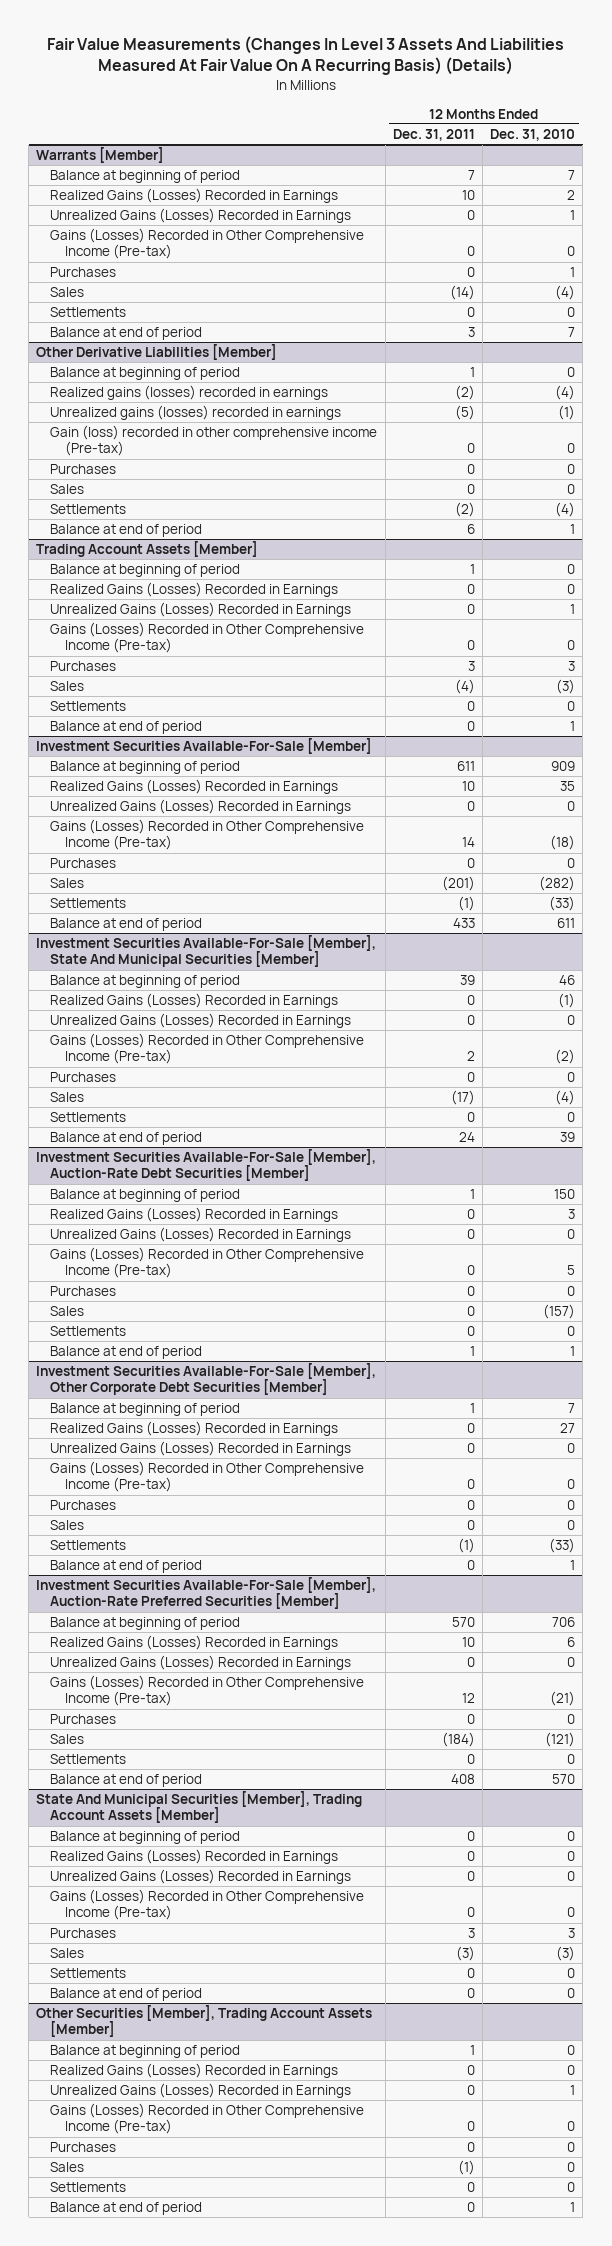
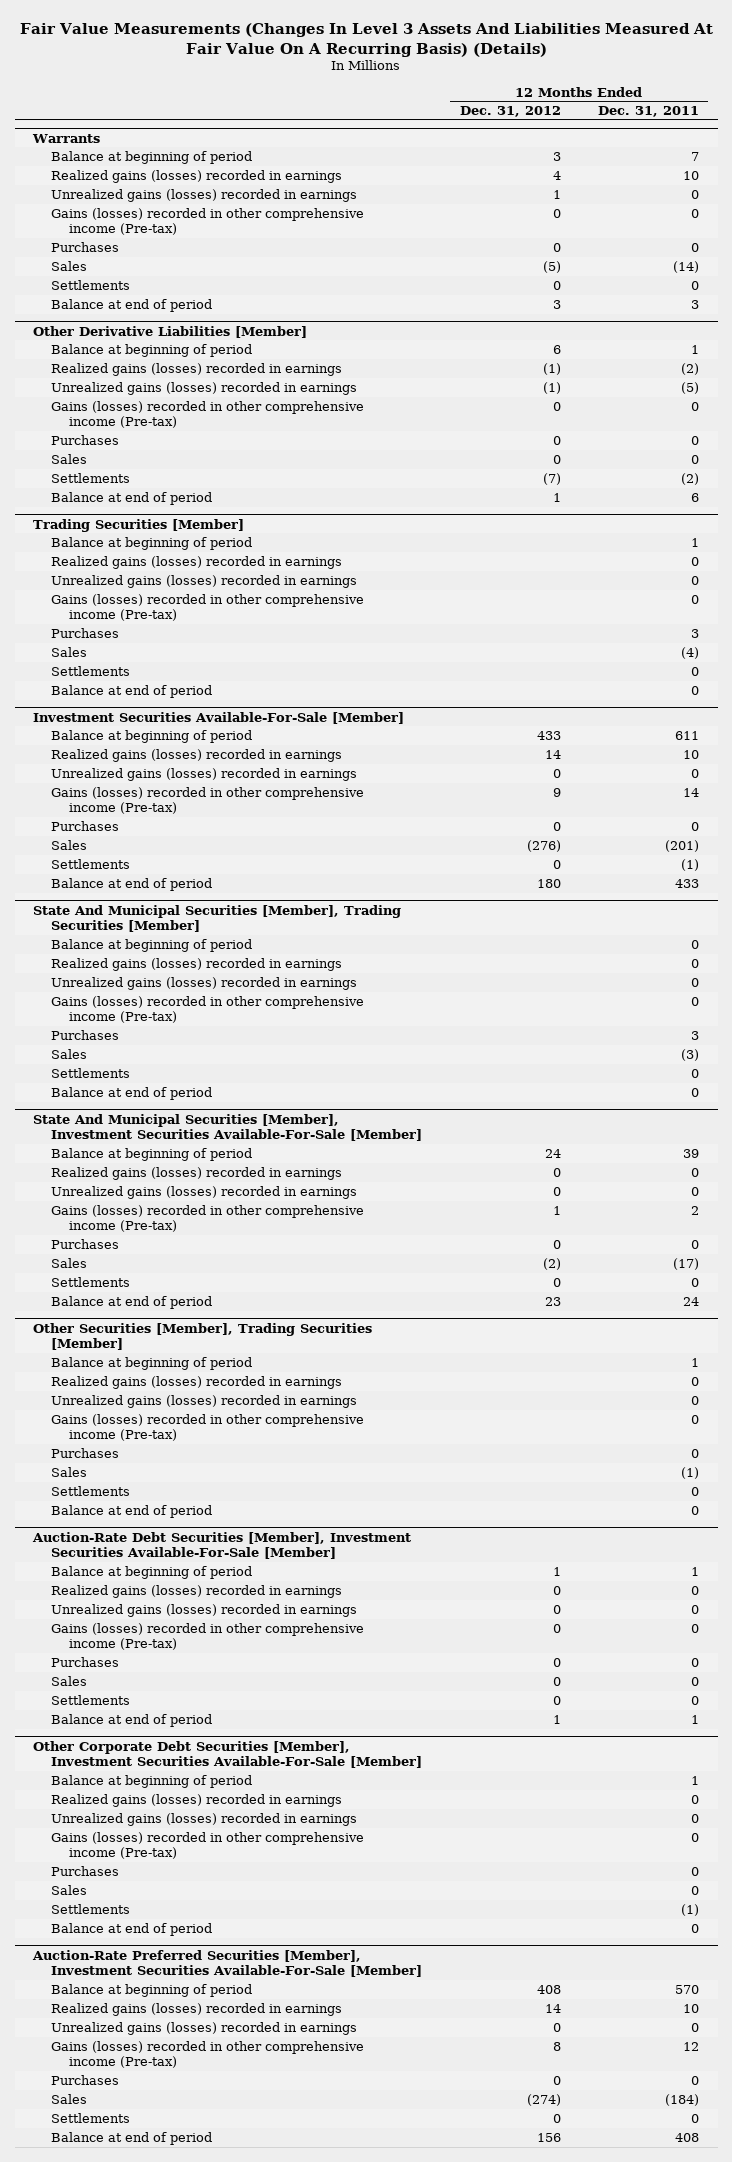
- | 12 Months Ended Dec. 31, 2011 | 12 Months Ended Dec. 31, 2010
+ | 12 Months Ended Dec. 31, 2012 | 12 Months Ended Dec. 31, 2011
- Warrants [Member]
+ Warrants
- Realized Gains (Losses) Recorded in Earnings | 10 | 2
- Unrealized Gains (Losses) Recorded in Earnings | 0 | 1
- Gains (Losses) Recorded in Other Comprehensive Income (Pre-tax) | 0 | 0
+ Realized gains (losses) recorded in earnings | 4 | 10
+ Unrealized gains (losses) recorded in earnings | 1 | 0
+ Gains (losses) recorded in other comprehensive income (Pre-tax) | 0 | 0
@ Other Derivative Liabilities [Member]
- Gain (loss) recorded in other comprehensive income (Pre-tax) | 0 | 0
+ Gains (losses) recorded in other comprehensive income (Pre-tax) | 0 | 0
- Trading Account Assets [Member]
+ Trading Securities [Member]
- Realized Gains (Losses) Recorded in Earnings | 0 | 0
- Unrealized Gains (Losses) Recorded in Earnings | 0 | 1
- Gains (Losses) Recorded in Other Comprehensive Income (Pre-tax) | 0 | 0
+ Realized gains (losses) recorded in earnings | | 0
+ Unrealized gains (losses) recorded in earnings | | 0
+ Gains (losses) recorded in other comprehensive income (Pre-tax) | | 0
@ Investment Securities Available-For-Sale [Member]
- Realized Gains (Losses) Recorded in Earnings | 10 | 35
- Unrealized Gains (Losses) Recorded in Earnings | 0 | 0
- Gains (Losses) Recorded in Other Comprehensive Income (Pre-tax) | 14 | (18)
+ Realized gains (losses) recorded in earnings | 14 | 10
+ Unrealized gains (losses) recorded in earnings | 0 | 0
+ Gains (losses) recorded in other comprehensive income (Pre-tax) | 9 | 14
- Investment Securities Available-For-Sale [Member], State And Municipal Securities [Member]
+ State And Municipal Securities [Member], Trading Securities [Member]
+ Balance at beginning of period | | 0
+ Realized gains (losses) recorded in earnings | | 0
+ Unrealized gains (losses) recorded in earnings | | 0
+ Gains (losses) recorded in other comprehensive income (Pre-tax) | | 0
+ Purchases | | 3
+ Sales | | (3)
+ Settlements | | 0
+ Balance at end of period | | 0
+ State And Municipal Securities [Member], Investment Securities Available-For-Sale [Member]
- Realized Gains (Losses) Recorded in Earnings | 0 | (1)
- Unrealized Gains (Losses) Recorded in Earnings | 0 | 0
- Gains (Losses) Recorded in Other Comprehensive Income (Pre-tax) | 2 | (2)
+ Realized gains (losses) recorded in earnings | 0 | 0
+ Unrealized gains (losses) recorded in earnings | 0 | 0
+ Gains (losses) recorded in other comprehensive income (Pre-tax) | 1 | 2
- Investment Securities Available-For-Sale [Member], Auction-Rate Debt Securities [Member]
+ Other Securities [Member], Trading Securities [Member]
- Realized Gains (Losses) Recorded in Earnings | 0 | 3
- Unrealized Gains (Losses) Recorded in Earnings | 0 | 0
- Gains (Losses) Recorded in Other Comprehensive Income (Pre-tax) | 0 | 5
+ Realized gains (losses) recorded in earnings | | 0
+ Unrealized gains (losses) recorded in earnings | | 0
+ Gains (losses) recorded in other comprehensive income (Pre-tax) | | 0
+ Sales | | (1)
+ Settlements | | 0
+ Balance at end of period | | 0
+ Auction-Rate Debt Securities [Member], Investment Securities Available-For-Sale [Member]
+ Balance at beginning of period | 1 | 1
+ Realized gains (losses) recorded in earnings | 0 | 0
+ Unrealized gains (losses) recorded in earnings | 0 | 0
+ Gains (losses) recorded in other comprehensive income (Pre-tax) | 0 | 0
+ Purchases | 0 | 0
- Investment Securities Available-For-Sale [Member], Other Corporate Debt Securities [Member]
+ Other Corporate Debt Securities [Member], Investment Securities Available-For-Sale [Member]
- Realized Gains (Losses) Recorded in Earnings | 0 | 27
- Unrealized Gains (Losses) Recorded in Earnings | 0 | 0
- Gains (Losses) Recorded in Other Comprehensive Income (Pre-tax) | 0 | 0
+ Realized gains (losses) recorded in earnings | | 0
+ Unrealized gains (losses) recorded in earnings | | 0
+ Gains (losses) recorded in other comprehensive income (Pre-tax) | | 0
- Investment Securities Available-For-Sale [Member], Auction-Rate Preferred Securities [Member]
+ Auction-Rate Preferred Securities [Member], Investment Securities Available-For-Sale [Member]
- Realized Gains (Losses) Recorded in Earnings | 10 | 6
- Unrealized Gains (Losses) Recorded in Earnings | 0 | 0
- Gains (Losses) Recorded in Other Comprehensive Income (Pre-tax) | 12 | (21)
+ Realized gains (losses) recorded in earnings | 14 | 10
+ Unrealized gains (losses) recorded in earnings | 0 | 0
+ Gains (losses) recorded in other comprehensive income (Pre-tax) | 8 | 12
- State And Municipal Securities [Member], Trading Account Assets [Member]
- Balance at beginning of period | 0 | 0
- Realized Gains (Losses) Recorded in Earnings | 0 | 0
- Unrealized Gains (Losses) Recorded in Earnings | 0 | 0
- Gains (Losses) Recorded in Other Comprehensive Income (Pre-tax) | 0 | 0
- Purchases | 3 | 3
- Sales | (3) | (3)
- Settlements | 0 | 0
- Balance at end of period | 0 | 0
- Other Securities [Member], Trading Account Assets [Member]
- Balance at beginning of period | 1 | 0
- Realized Gains (Losses) Recorded in Earnings | 0 | 0
- Unrealized Gains (Losses) Recorded in Earnings | 0 | 1
- Gains (Losses) Recorded in Other Comprehensive Income (Pre-tax) | 0 | 0
- Purchases | 0 | 0
- Sales | (1) | 0
- Settlements | 0 | 0
- Balance at end of period | 0 | 1

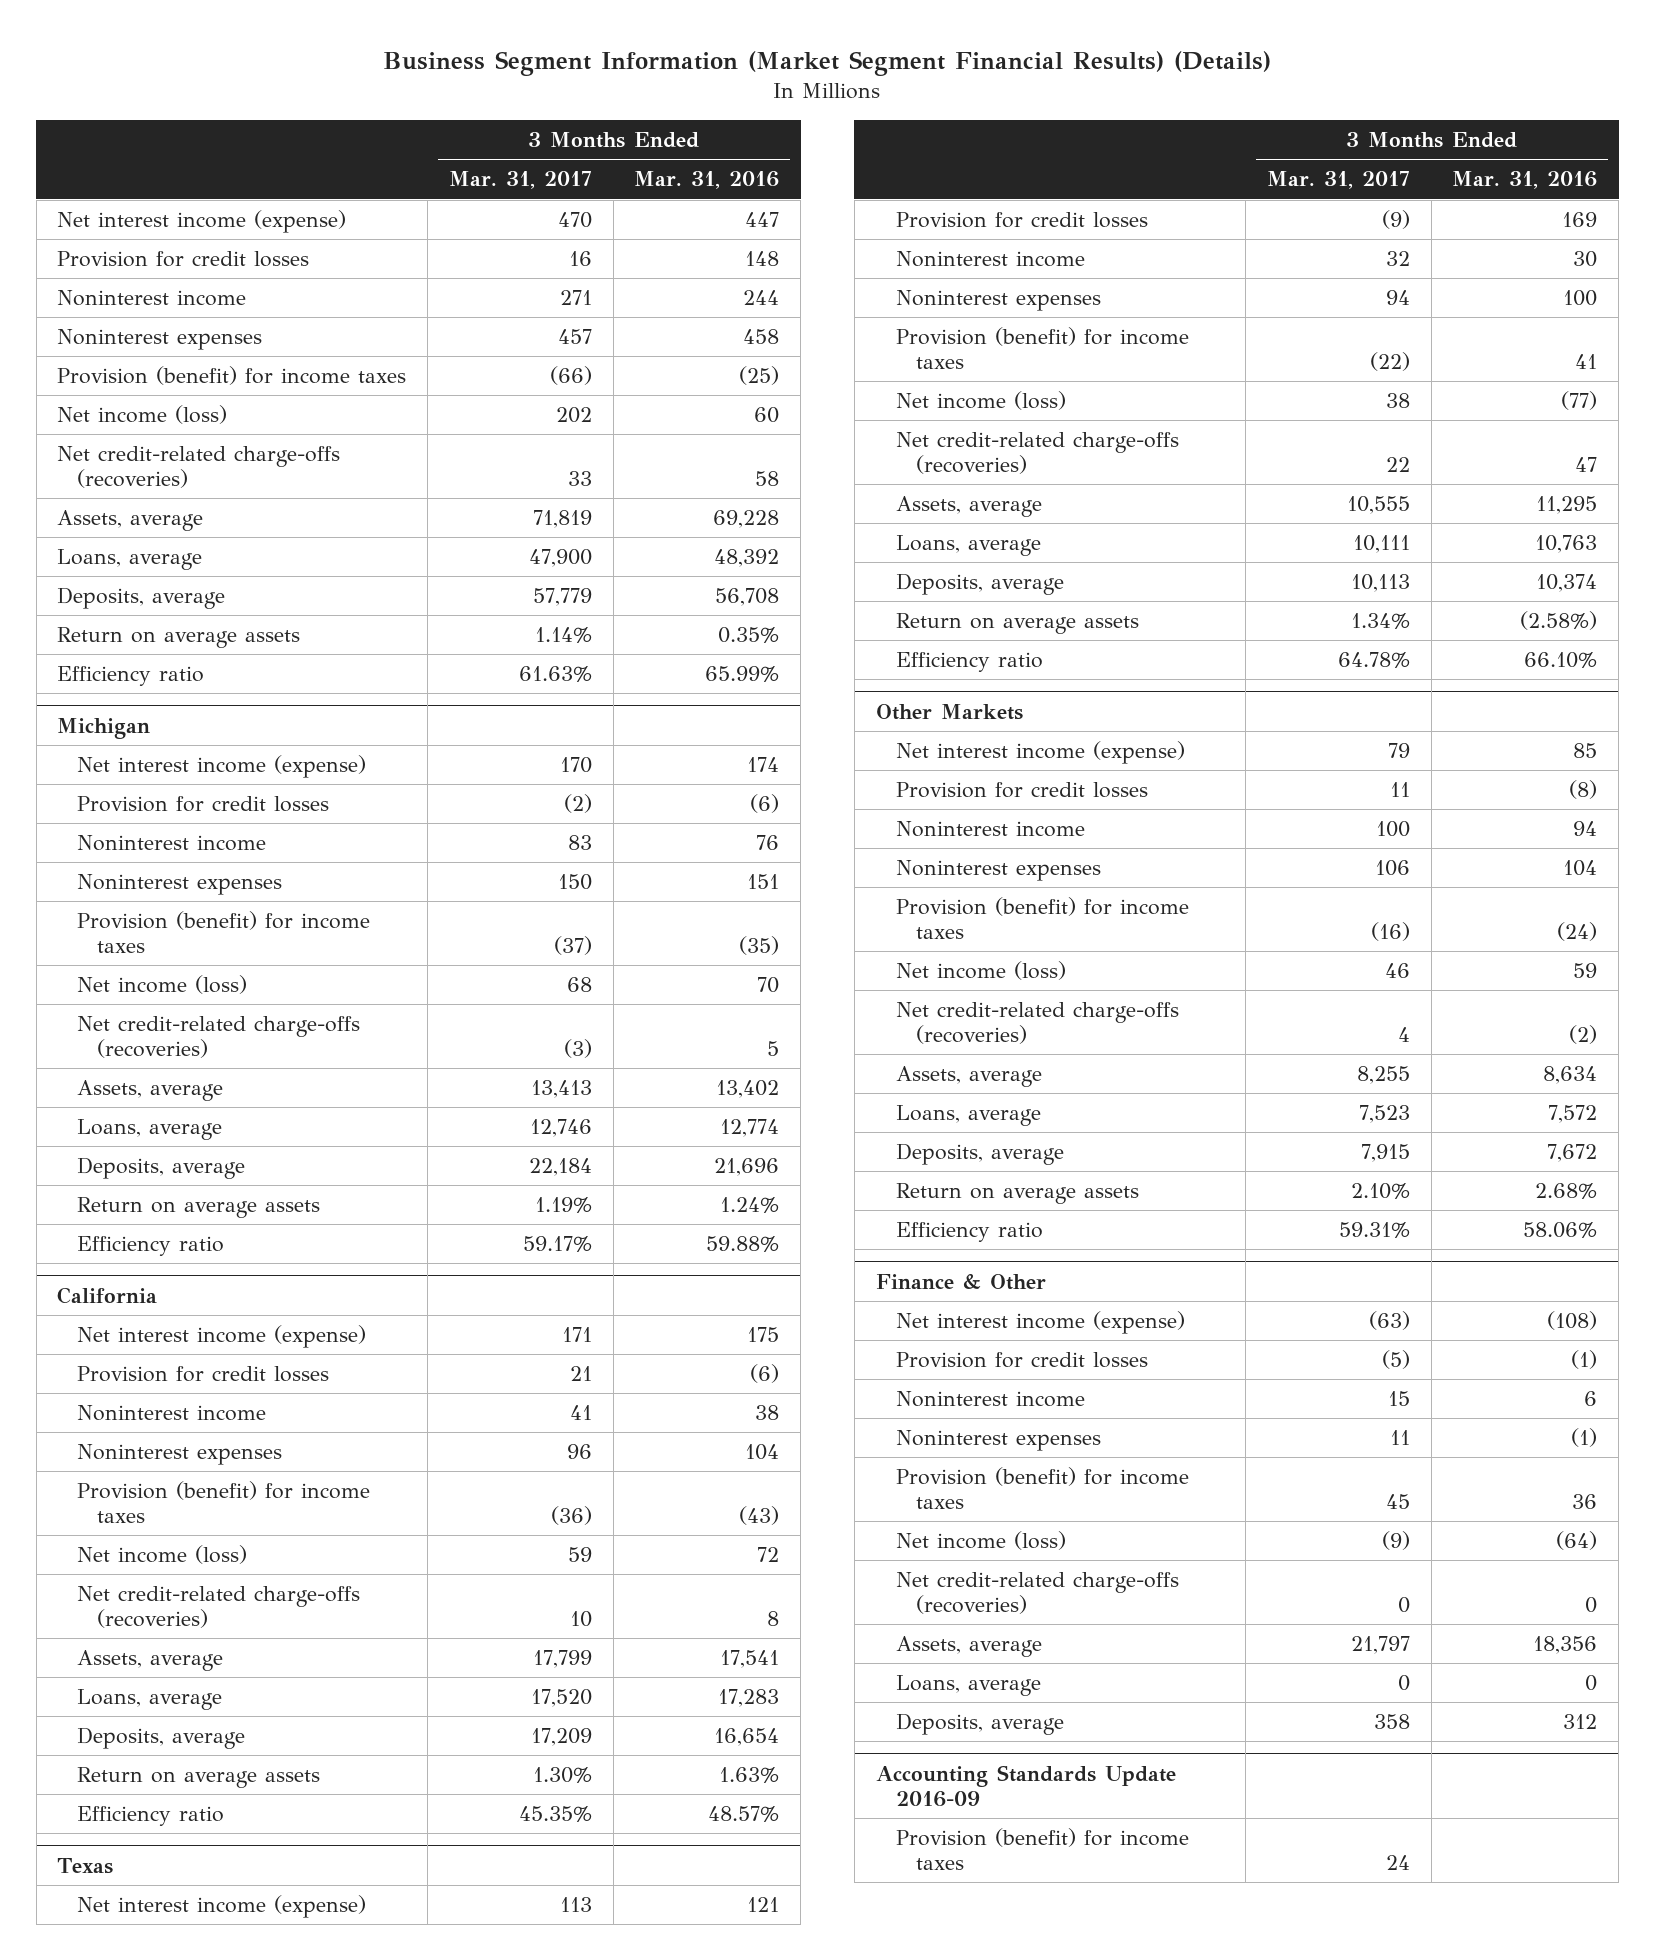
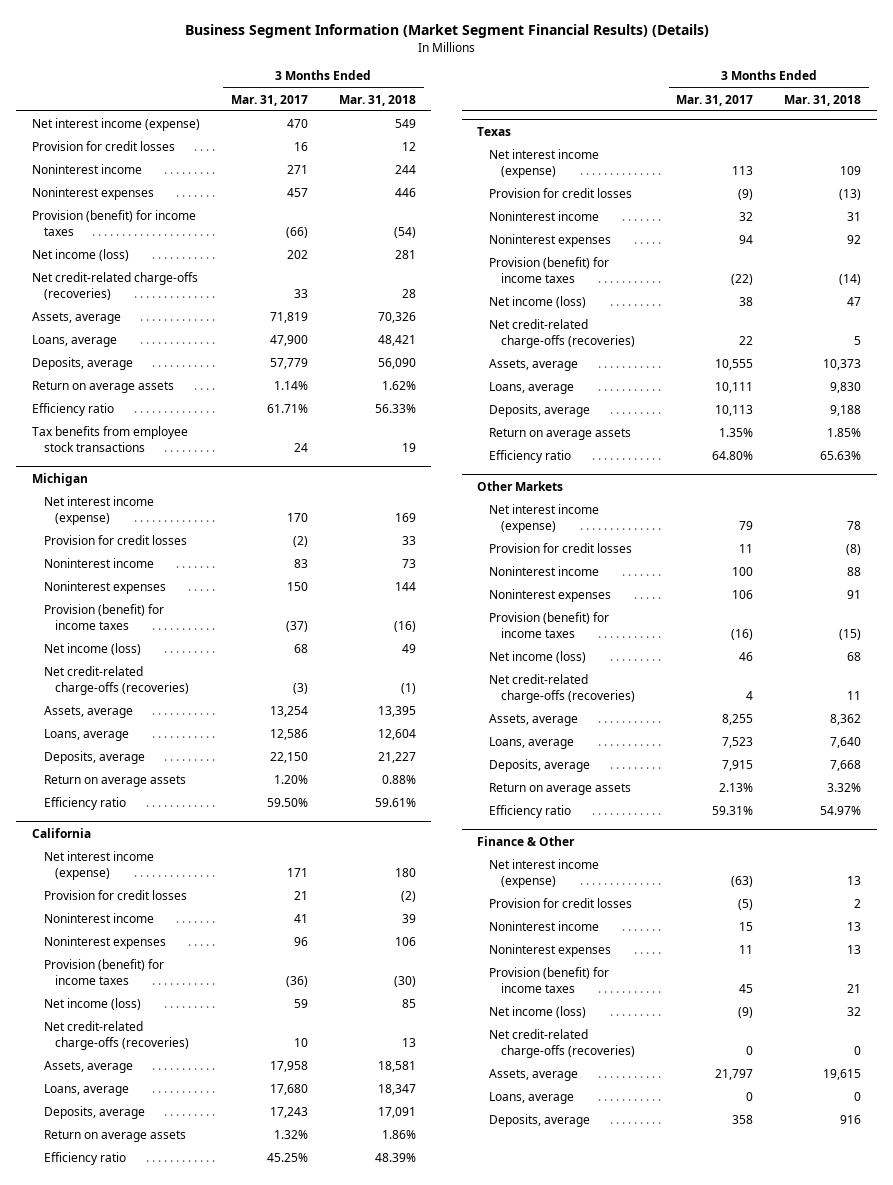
- | 3 Months Ended Mar. 31, 2017 | 3 Months Ended Mar. 31, 2016
+ | 3 Months Ended Mar. 31, 2017 | 3 Months Ended Mar. 31, 2018
- Efficiency ratio | 61.63% | 65.99%
+ Efficiency ratio | 61.71% | 56.33%
+ Tax benefits from employee stock transactions | 24 | 19
@ Michigan
- Assets, average | 13,413 | 13,402
- Loans, average | 12,746 | 12,774
- Deposits, average | 22,184 | 21,696
- Return on average assets | 1.19% | 1.24%
- Efficiency ratio | 59.17% | 59.88%
+ Assets, average | 13,254 | 13,395
+ Loans, average | 12,586 | 12,604
+ Deposits, average | 22,150 | 21,227
+ Return on average assets | 1.20% | 0.88%
+ Efficiency ratio | 59.50% | 59.61%
@ California
- Assets, average | 17,799 | 17,541
- Loans, average | 17,520 | 17,283
- Deposits, average | 17,209 | 16,654
- Return on average assets | 1.30% | 1.63%
- Efficiency ratio | 45.35% | 48.57%
+ Assets, average | 17,958 | 18,581
+ Loans, average | 17,680 | 18,347
+ Deposits, average | 17,243 | 17,091
+ Return on average assets | 1.32% | 1.86%
+ Efficiency ratio | 45.25% | 48.39%
@ Texas
- Return on average assets | 1.34% | (2.58%)
- Efficiency ratio | 64.78% | 66.10%
+ Return on average assets | 1.35% | 1.85%
+ Efficiency ratio | 64.80% | 65.63%
@ Other Markets
- Return on average assets | 2.10% | 2.68%
+ Return on average assets | 2.13% | 3.32%
- Accounting Standards Update 2016-09
- Provision (benefit) for income taxes | 24 |

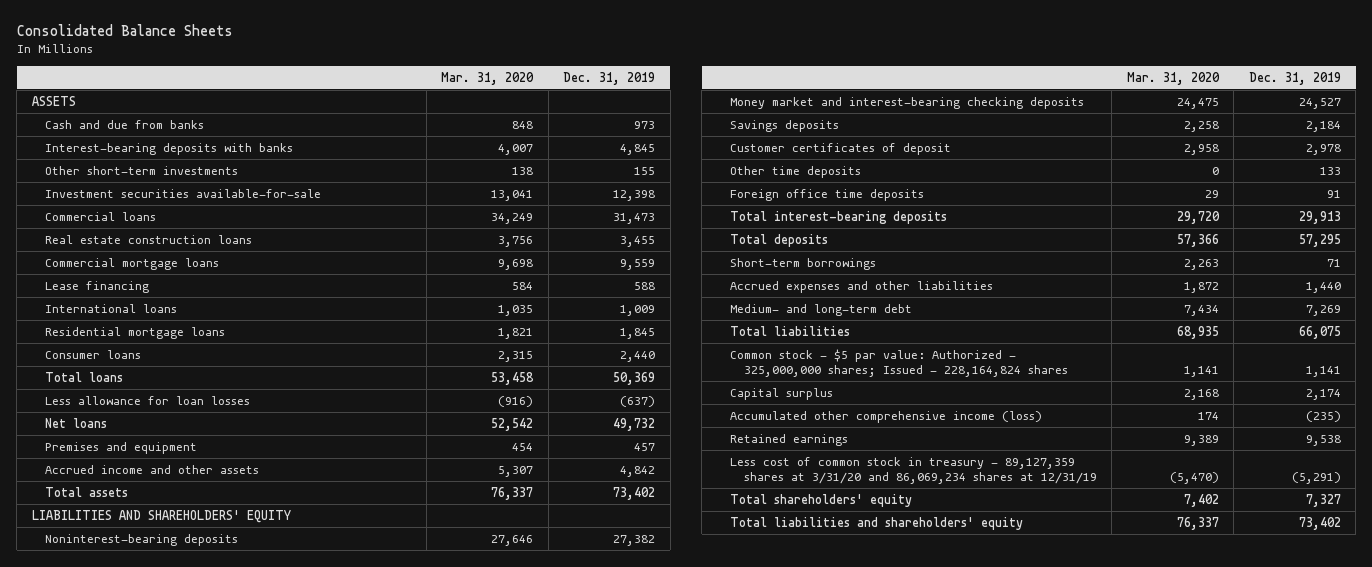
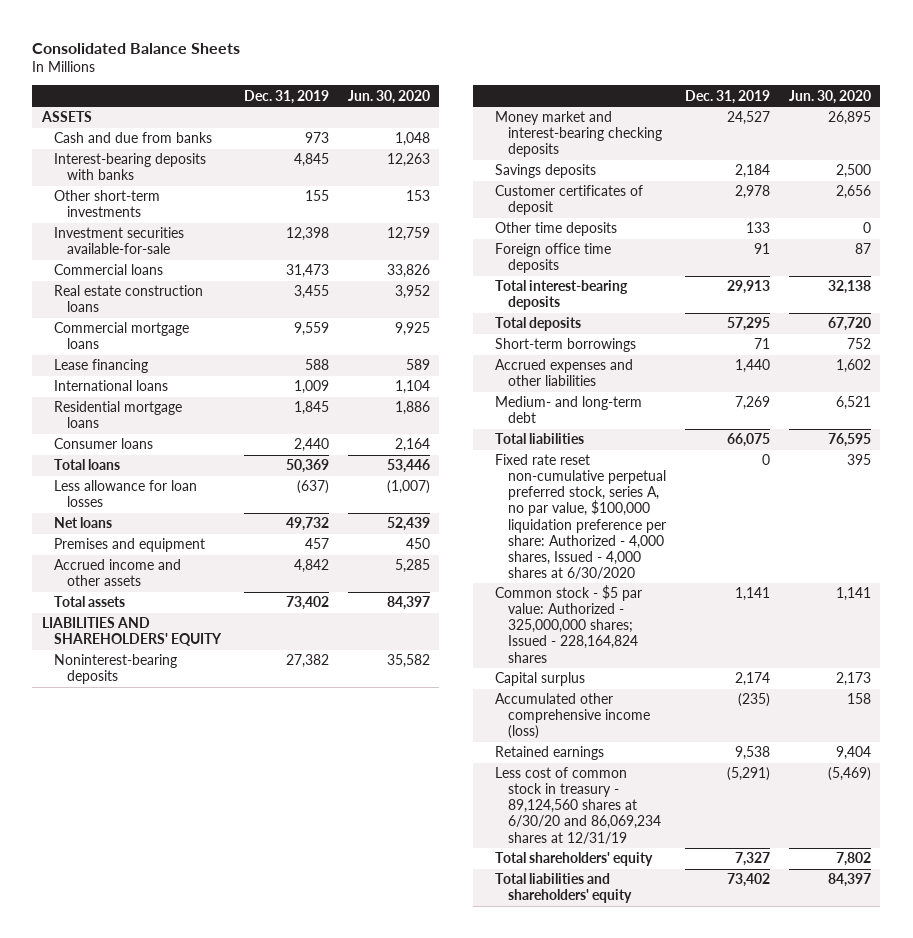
- | Mar. 31, 2020 | Dec. 31, 2019
+ | Dec. 31, 2019 | Jun. 30, 2020
+ Fixed rate reset non-cumulative perpetual preferred stock, series A, no par value, $100,000 liquidation preference per share: Authorized - 4,000 shares, Issued - 4,000 shares at 6/30/2020 | 0 | 395
- Less cost of common stock in treasury - 89,127,359 shares at 3/31/20 and 86,069,234 shares at 12/31/19 | (5,470) | (5,291)
+ Less cost of common stock in treasury - 89,124,560 shares at 6/30/20 and 86,069,234 shares at 12/31/19 | (5,291) | (5,469)

